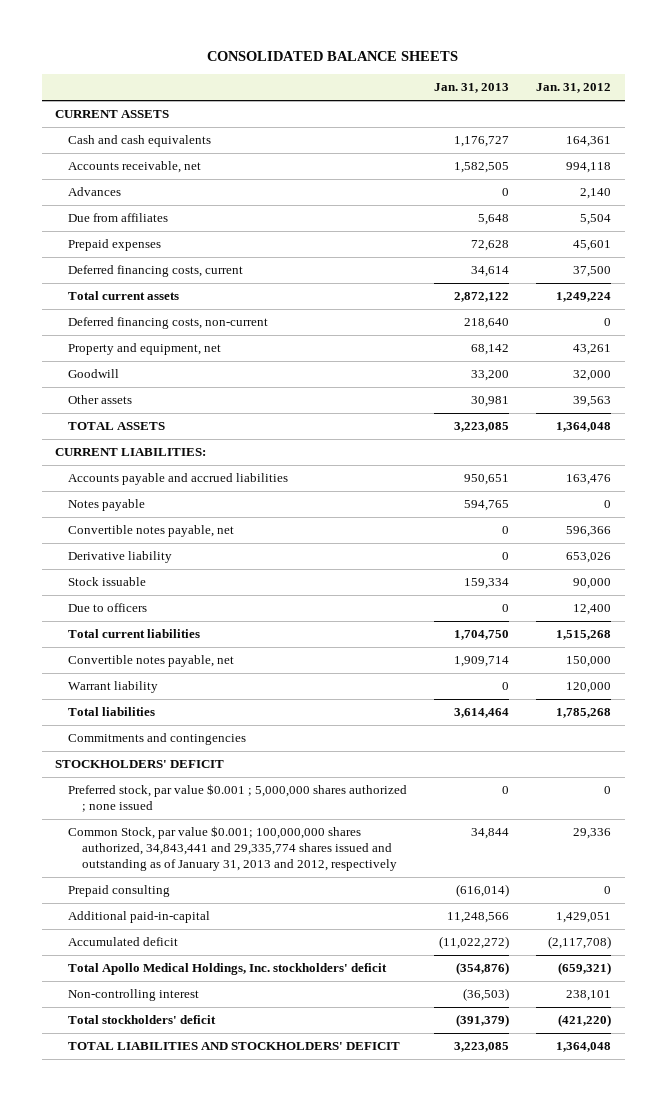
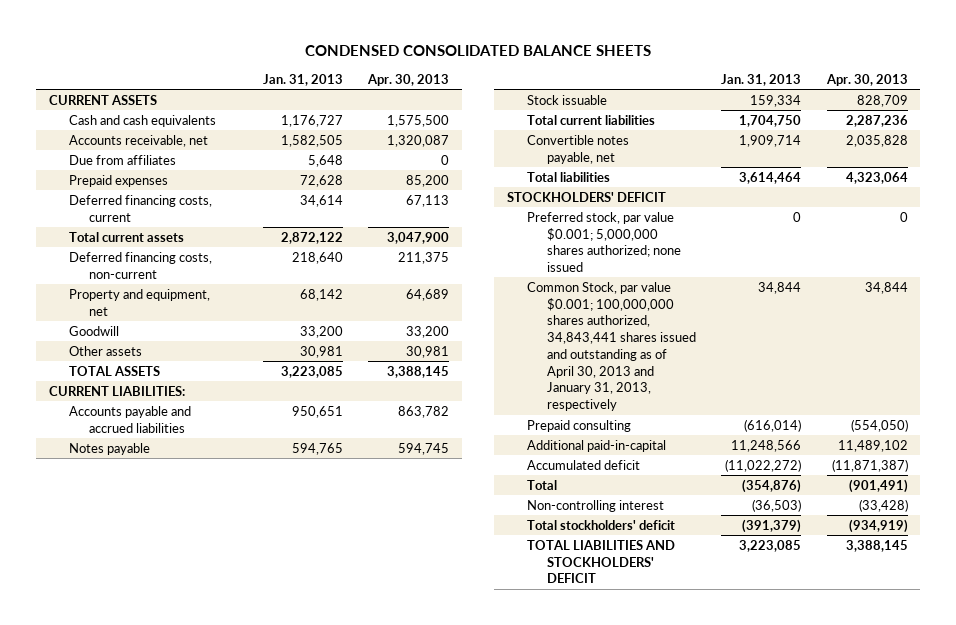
- CONSOLIDATED BALANCE SHEETS
+ CONDENSED CONSOLIDATED BALANCE SHEETS
- | Jan. 31, 2013 | Jan. 31, 2012
+ | Jan. 31, 2013 | Apr. 30, 2013
- Advances | 0 | 2,140
- Convertible notes payable, net | 0 | 596,366
- Derivative liability | 0 | 653,026
- Due to officers | 0 | 12,400
- Warrant liability | 0 | 120,000
- Commitments and contingencies
- Preferred stock, par value $0.001 ; 5,000,000 shares authorized ; none issued | 0 | 0
- Common Stock, par value $0.001; 100,000,000 shares authorized, 34,843,441 and 29,335,774 shares issued and outstanding as of January 31, 2013 and 2012, respectively | 34,844 | 29,336
+ Preferred stock, par value $0.001; 5,000,000 shares authorized; none issued | 0 | 0
+ Common Stock, par value $0.001; 100,000,000 shares authorized, 34,843,441 shares issued and outstanding as of April 30, 2013 and January 31, 2013, respectively | 34,844 | 34,844
- Total Apollo Medical Holdings, Inc. stockholders' deficit | (354,876) | (659,321)
+ Total | (354,876) | (901,491)

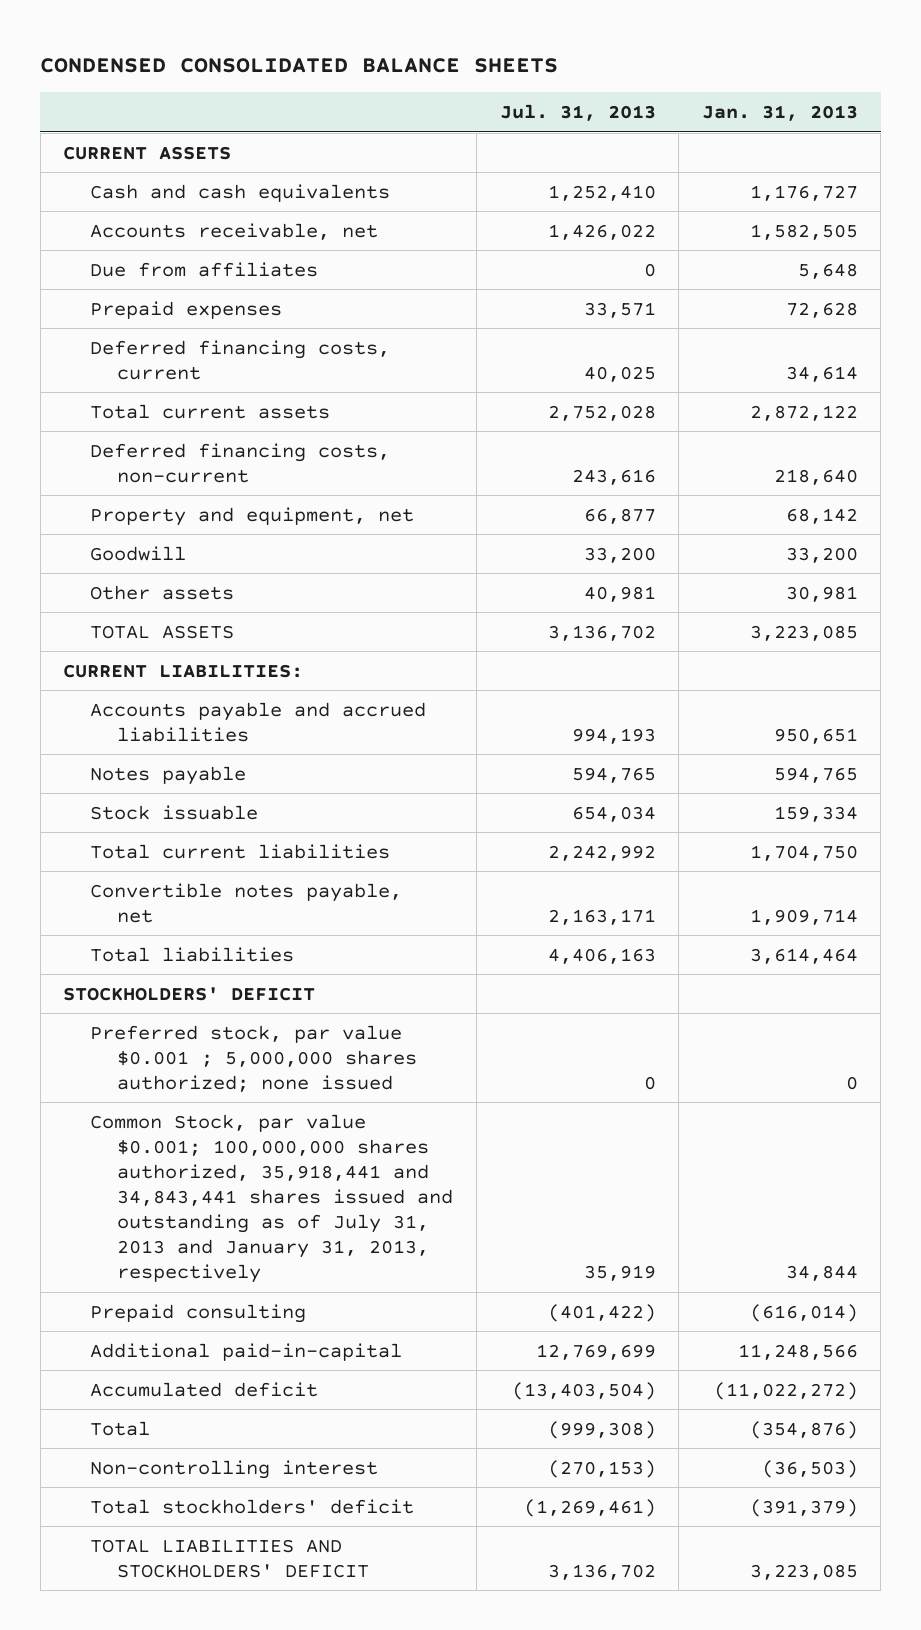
- | Jan. 31, 2013 | Apr. 30, 2013
+ | Jul. 31, 2013 | Jan. 31, 2013
- Preferred stock, par value $0.001; 5,000,000 shares authorized; none issued | 0 | 0
- Common Stock, par value $0.001; 100,000,000 shares authorized, 34,843,441 shares issued and outstanding as of April 30, 2013 and January 31, 2013, respectively | 34,844 | 34,844
+ Preferred stock, par value $0.001 ; 5,000,000 shares authorized; none issued | 0 | 0
+ Common Stock, par value $0.001; 100,000,000 shares authorized, 35,918,441 and 34,843,441 shares issued and outstanding as of July 31, 2013 and January 31, 2013, respectively | 35,919 | 34,844

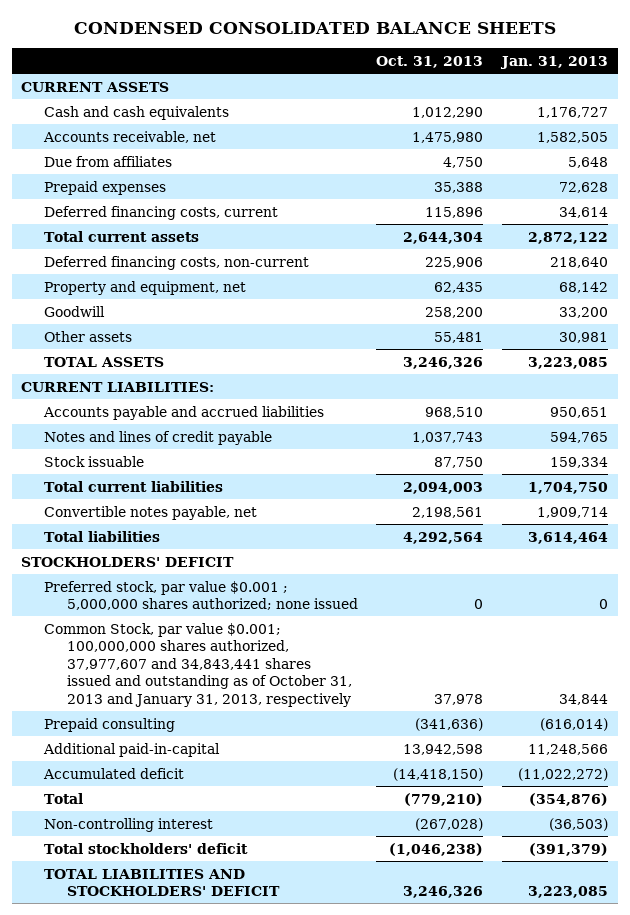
- | Jul. 31, 2013 | Jan. 31, 2013
+ | Oct. 31, 2013 | Jan. 31, 2013
- Notes payable | 594,765 | 594,765
+ Notes and lines of credit payable | 1,037,743 | 594,765
- Common Stock, par value $0.001; 100,000,000 shares authorized, 35,918,441 and 34,843,441 shares issued and outstanding as of July 31, 2013 and January 31, 2013, respectively | 35,919 | 34,844
+ Common Stock, par value $0.001; 100,000,000 shares authorized, 37,977,607 and 34,843,441 shares issued and outstanding as of October 31, 2013 and January 31, 2013, respectively | 37,978 | 34,844

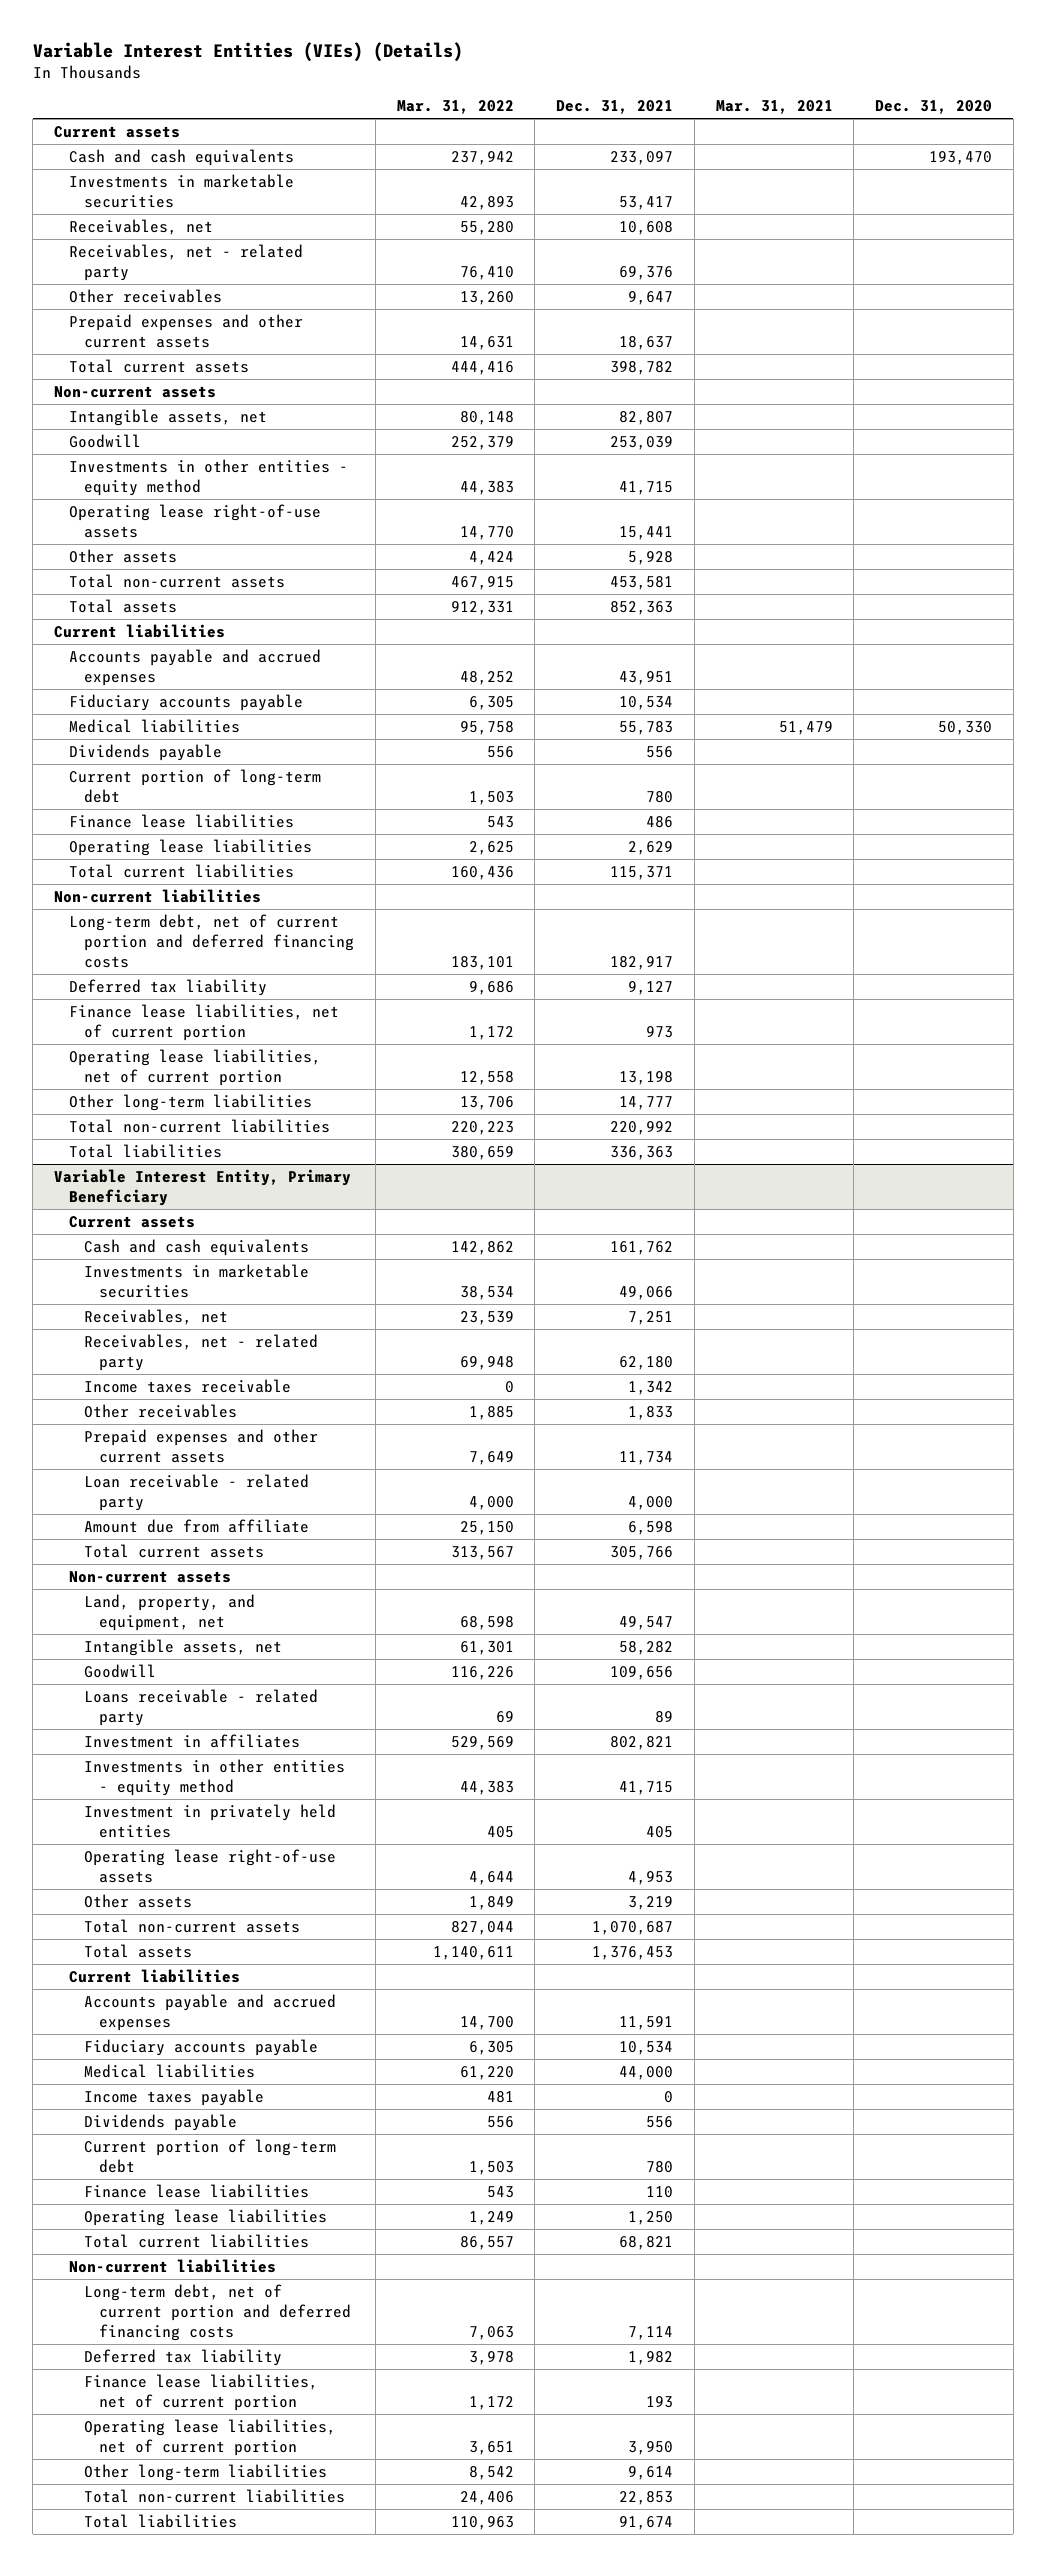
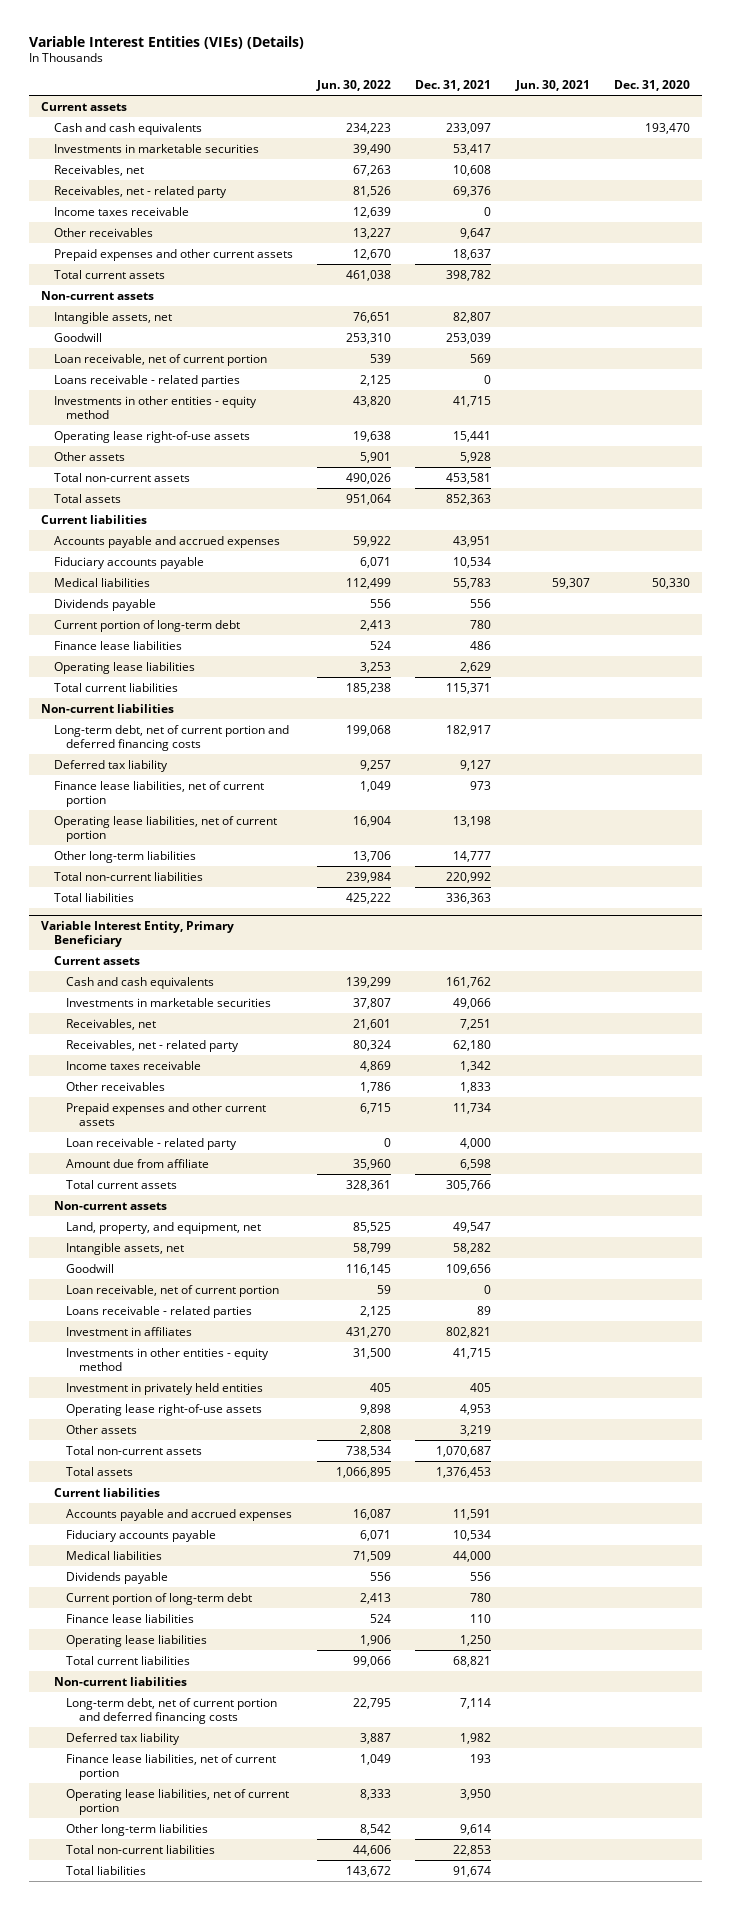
- | Mar. 31, 2022 | Dec. 31, 2021 | Mar. 31, 2021 | Dec. 31, 2020
+ | Jun. 30, 2022 | Dec. 31, 2021 | Jun. 30, 2021 | Dec. 31, 2020
+ Income taxes receivable | 12,639 | 0 | |
+ Loan receivable, net of current portion | 539 | 569 | |
+ Loans receivable - related parties | 2,125 | 0 | |
@ Variable Interest Entity, Primary Beneficiary
- Loans receivable - related party | 69 | 89 | |
+ Loan receivable, net of current portion | 59 | 0 | |
+ Loans receivable - related parties | 2,125 | 89 | |
- Income taxes payable | 481 | 0 | |

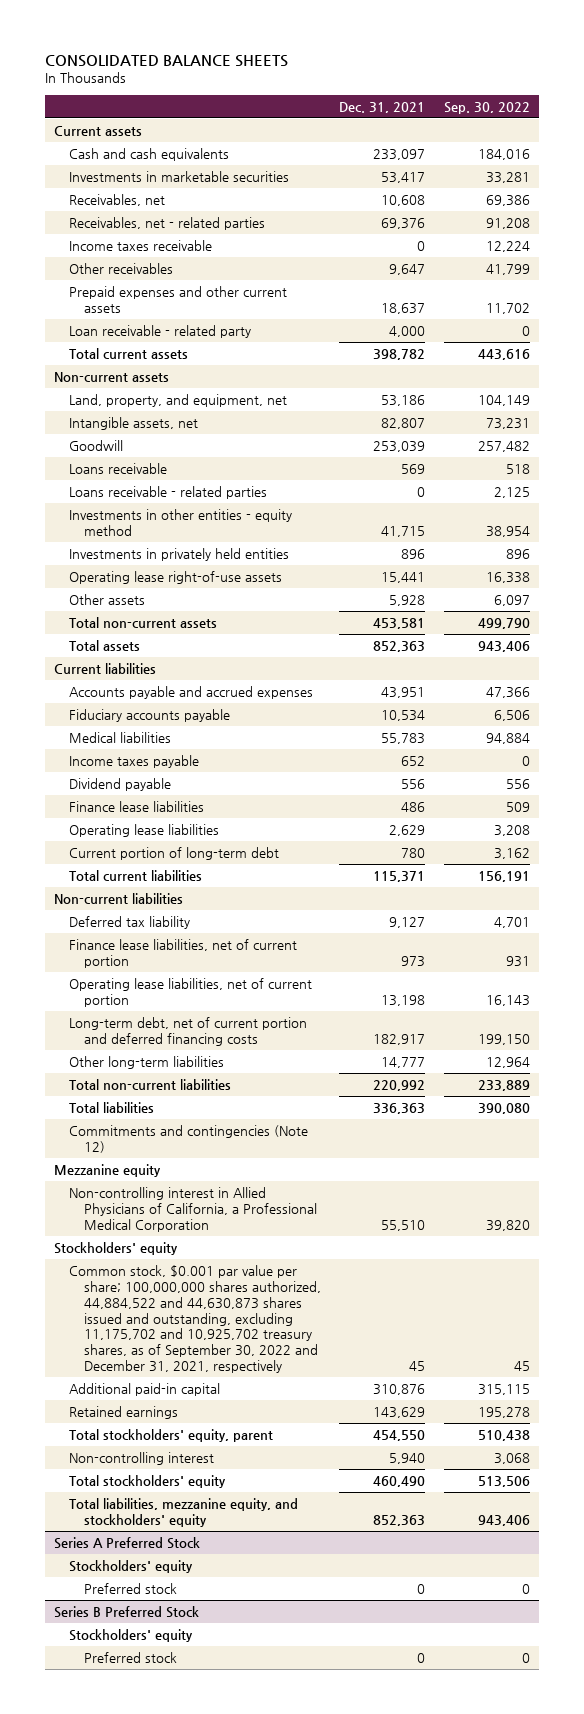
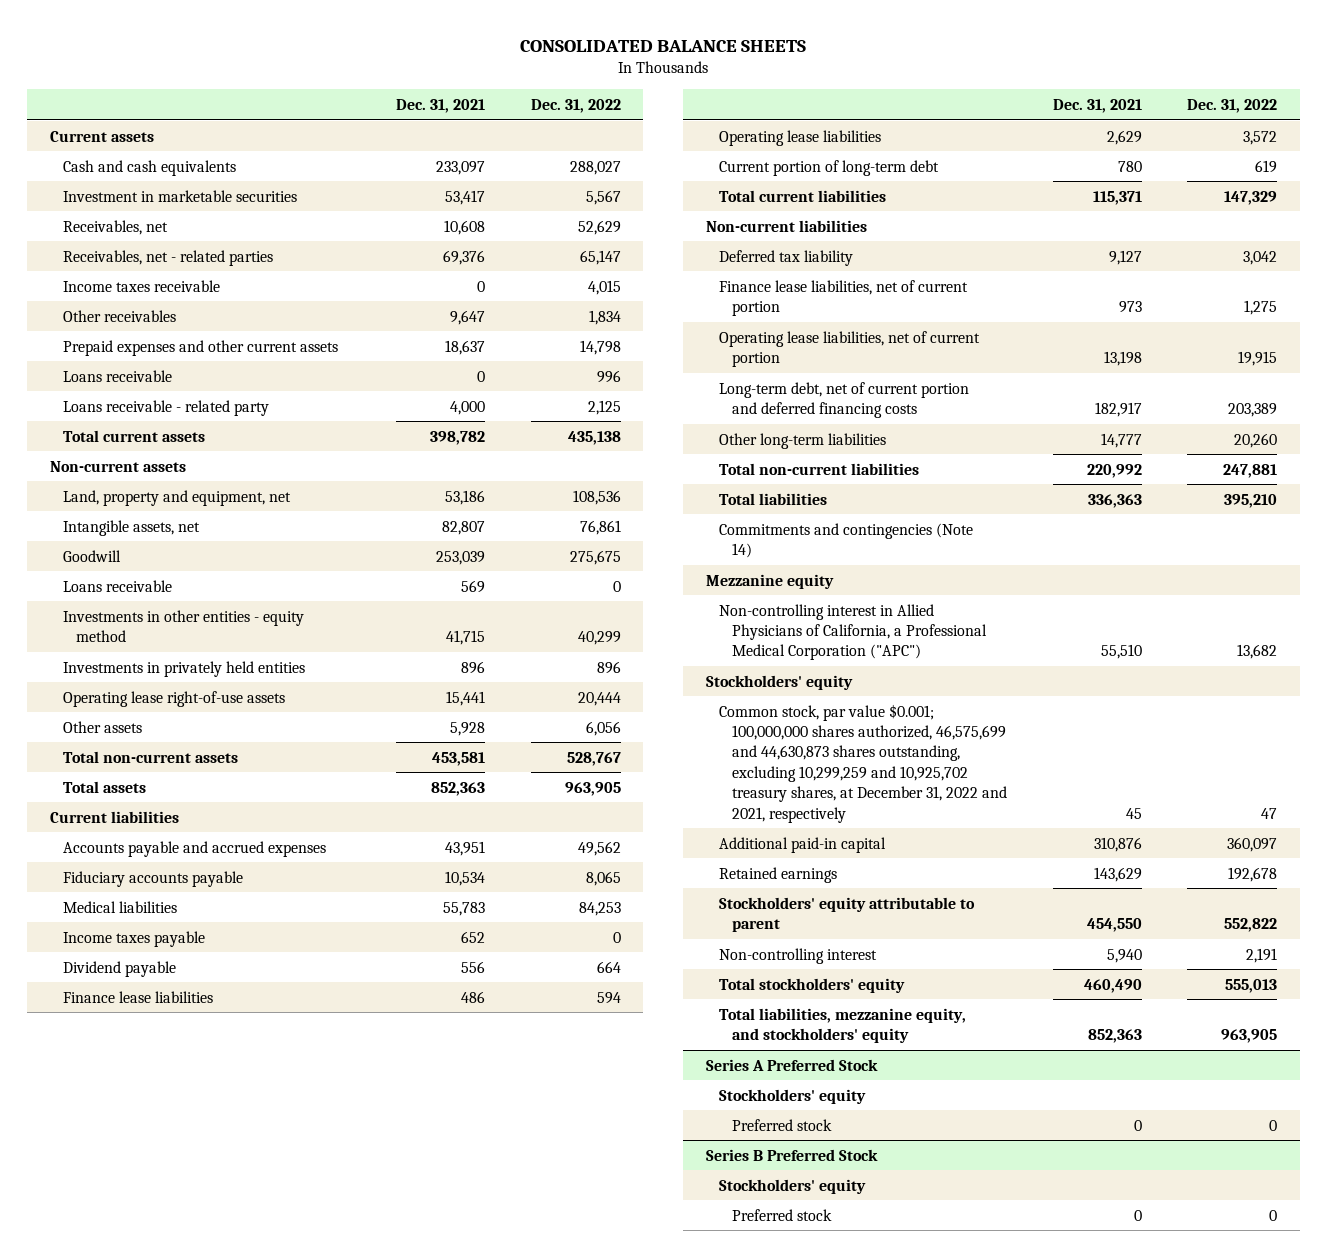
- | Dec. 31, 2021 | Sep. 30, 2022
+ | Dec. 31, 2021 | Dec. 31, 2022
- Investments in marketable securities | 53,417 | 33,281
+ Investment in marketable securities | 53,417 | 5,567
- Loan receivable - related party | 4,000 | 0
+ Loans receivable | 0 | 996
+ Loans receivable - related party | 4,000 | 2,125
- Land, property, and equipment, net | 53,186 | 104,149
+ Land, property and equipment, net | 53,186 | 108,536
- Loans receivable - related parties | 0 | 2,125
- Commitments and contingencies (Note 12)
+ Commitments and contingencies (Note 14)
- Non-controlling interest in Allied Physicians of California, a Professional Medical Corporation | 55,510 | 39,820
+ Non-controlling interest in Allied Physicians of California, a Professional Medical Corporation ("APC") | 55,510 | 13,682
- Common stock, $0.001 par value per share; 100,000,000 shares authorized, 44,884,522 and 44,630,873 shares issued and outstanding, excluding 11,175,702 and 10,925,702 treasury shares, as of September 30, 2022 and December 31, 2021, respectively | 45 | 45
+ Common stock, par value $0.001; 100,000,000 shares authorized, 46,575,699 and 44,630,873 shares outstanding, excluding 10,299,259 and 10,925,702 treasury shares, at December 31, 2022 and 2021, respectively | 45 | 47
- Total stockholders' equity, parent | 454,550 | 510,438
+ Stockholders' equity attributable to parent | 454,550 | 552,822

